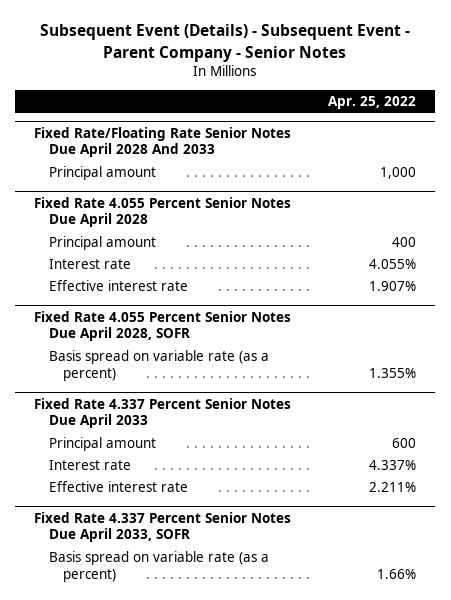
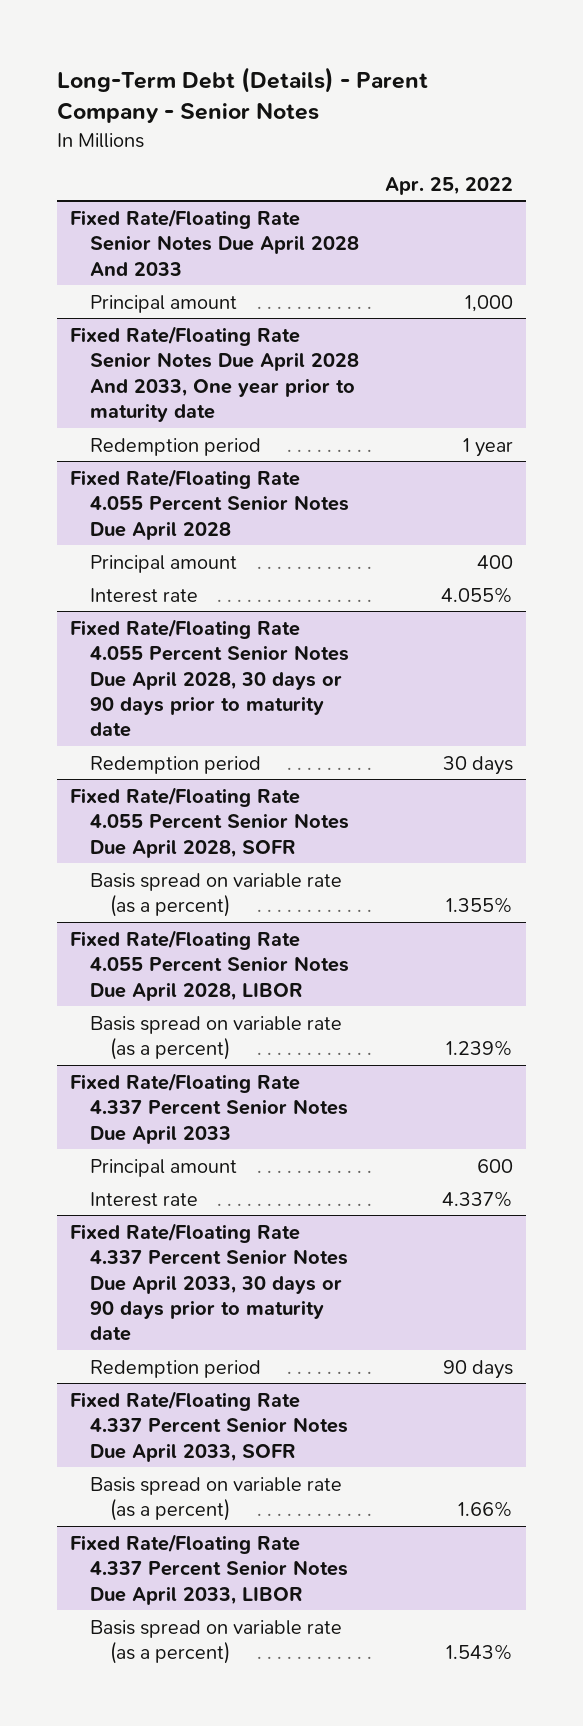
- Subsequent Event (Details) - Subsequent Event - Parent Company - Senior Notes
+ Long-Term Debt (Details) - Parent Company - Senior Notes
- Fixed Rate 4.055 Percent Senior Notes Due April 2028
+ Fixed Rate/Floating Rate Senior Notes Due April 2028 And 2033, One year prior to maturity date
+ Redemption period | 1 year
+ Fixed Rate/Floating Rate 4.055 Percent Senior Notes Due April 2028
- Effective interest rate | 1.907%
- Fixed Rate 4.055 Percent Senior Notes Due April 2028, SOFR
+ Fixed Rate/Floating Rate 4.055 Percent Senior Notes Due April 2028, 30 days or 90 days prior to maturity date
+ Redemption period | 30 days
+ Fixed Rate/Floating Rate 4.055 Percent Senior Notes Due April 2028, SOFR
- Fixed Rate 4.337 Percent Senior Notes Due April 2033
+ Fixed Rate/Floating Rate 4.055 Percent Senior Notes Due April 2028, LIBOR
+ Basis spread on variable rate (as a percent) | 1.239%
+ Fixed Rate/Floating Rate 4.337 Percent Senior Notes Due April 2033
- Effective interest rate | 2.211%
- Fixed Rate 4.337 Percent Senior Notes Due April 2033, SOFR
+ Fixed Rate/Floating Rate 4.337 Percent Senior Notes Due April 2033, 30 days or 90 days prior to maturity date
+ Redemption period | 90 days
+ Fixed Rate/Floating Rate 4.337 Percent Senior Notes Due April 2033, SOFR
+ Fixed Rate/Floating Rate 4.337 Percent Senior Notes Due April 2033, LIBOR
+ Basis spread on variable rate (as a percent) | 1.543%

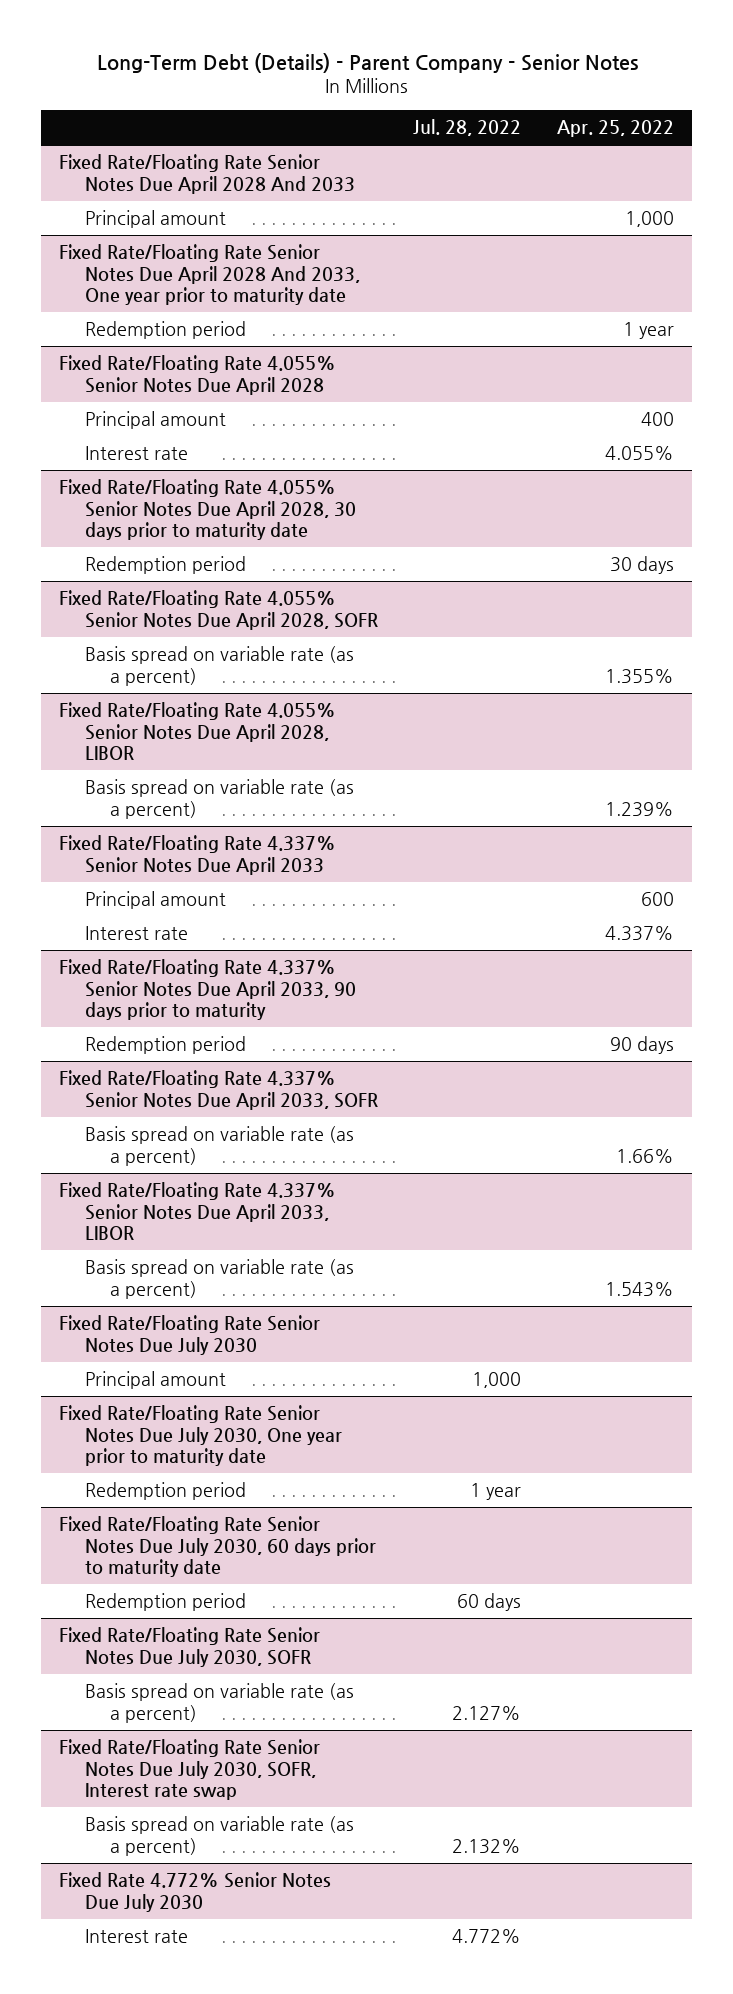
- | Apr. 25, 2022
+ | Jul. 28, 2022 | Apr. 25, 2022
- Fixed Rate/Floating Rate 4.055 Percent Senior Notes Due April 2028
+ Fixed Rate/Floating Rate 4.055% Senior Notes Due April 2028
- Fixed Rate/Floating Rate 4.055 Percent Senior Notes Due April 2028, 30 days or 90 days prior to maturity date
+ Fixed Rate/Floating Rate 4.055% Senior Notes Due April 2028, 30 days prior to maturity date
- Fixed Rate/Floating Rate 4.055 Percent Senior Notes Due April 2028, SOFR
+ Fixed Rate/Floating Rate 4.055% Senior Notes Due April 2028, SOFR
- Fixed Rate/Floating Rate 4.055 Percent Senior Notes Due April 2028, LIBOR
+ Fixed Rate/Floating Rate 4.055% Senior Notes Due April 2028, LIBOR
- Fixed Rate/Floating Rate 4.337 Percent Senior Notes Due April 2033
+ Fixed Rate/Floating Rate 4.337% Senior Notes Due April 2033
- Fixed Rate/Floating Rate 4.337 Percent Senior Notes Due April 2033, 30 days or 90 days prior to maturity date
+ Fixed Rate/Floating Rate 4.337% Senior Notes Due April 2033, 90 days prior to maturity
- Fixed Rate/Floating Rate 4.337 Percent Senior Notes Due April 2033, SOFR
+ Fixed Rate/Floating Rate 4.337% Senior Notes Due April 2033, SOFR
- Fixed Rate/Floating Rate 4.337 Percent Senior Notes Due April 2033, LIBOR
+ Fixed Rate/Floating Rate 4.337% Senior Notes Due April 2033, LIBOR
+ Fixed Rate/Floating Rate Senior Notes Due July 2030
+ Principal amount | 1,000 |
+ Fixed Rate/Floating Rate Senior Notes Due July 2030, One year prior to maturity date
+ Redemption period | 1 year |
+ Fixed Rate/Floating Rate Senior Notes Due July 2030, 60 days prior to maturity date
+ Redemption period | 60 days |
+ Fixed Rate/Floating Rate Senior Notes Due July 2030, SOFR
+ Basis spread on variable rate (as a percent) | 2.127% |
+ Fixed Rate/Floating Rate Senior Notes Due July 2030, SOFR, Interest rate swap
+ Basis spread on variable rate (as a percent) | 2.132% |
+ Fixed Rate 4.772% Senior Notes Due July 2030
+ Interest rate | 4.772% |

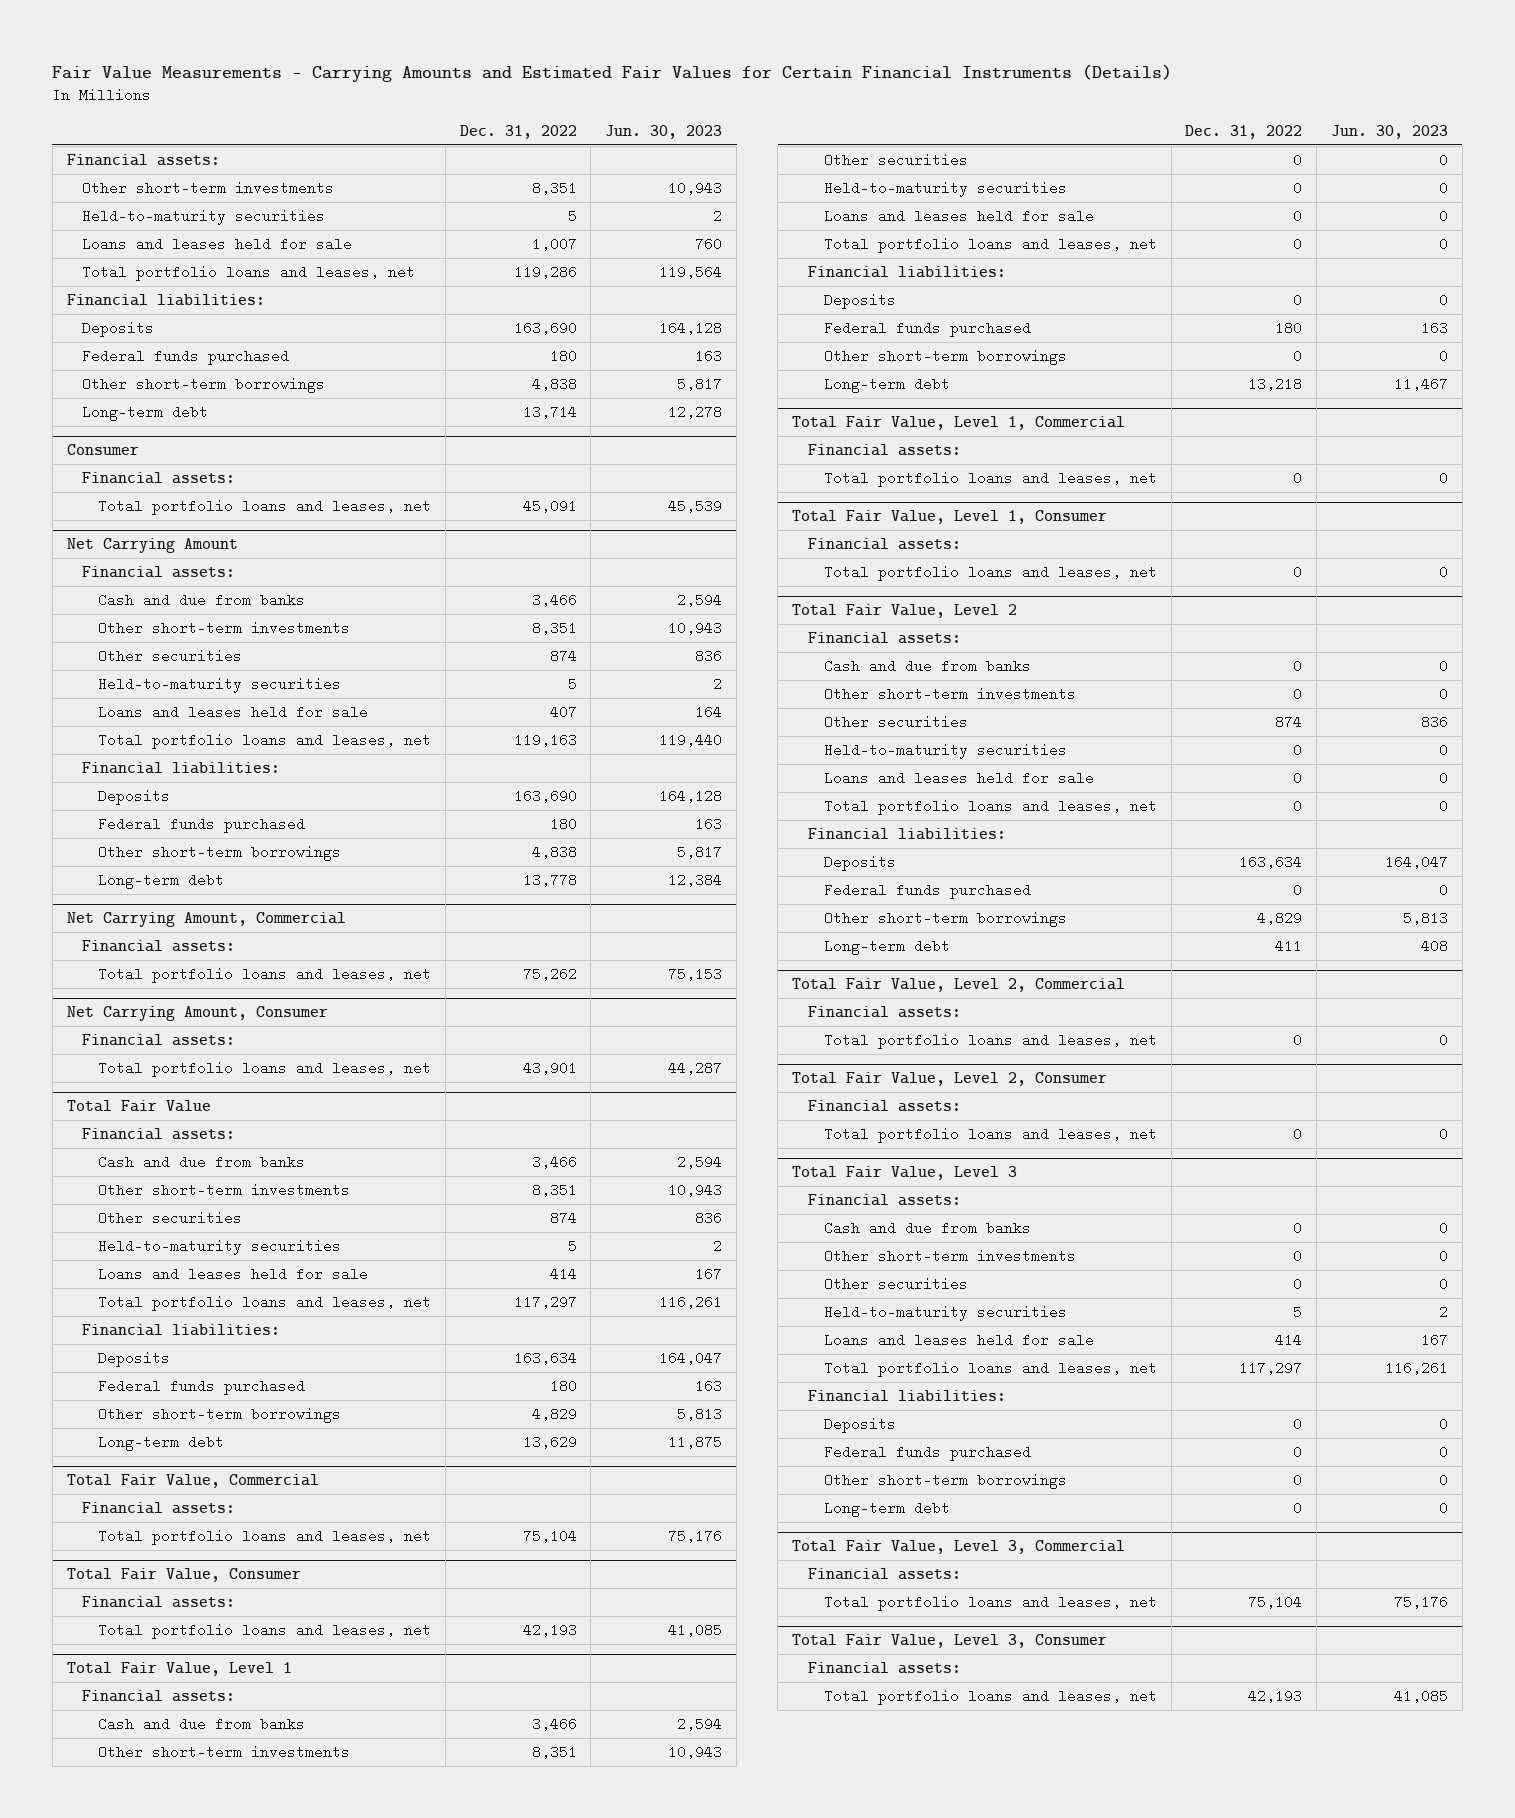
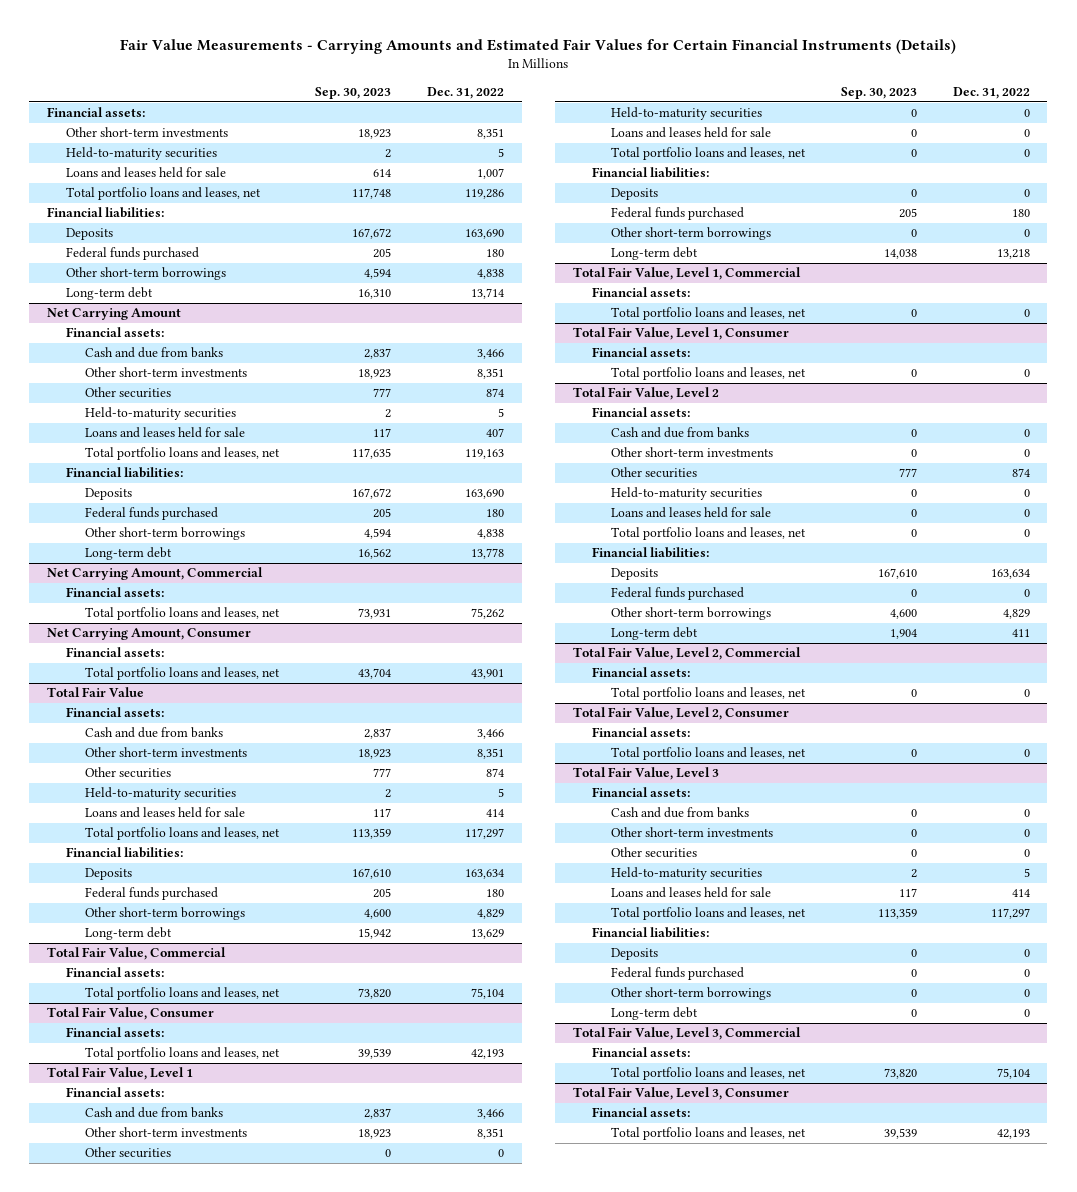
- | Dec. 31, 2022 | Jun. 30, 2023
+ | Sep. 30, 2023 | Dec. 31, 2022
- Consumer
- Financial assets:
- Total portfolio loans and leases, net | 45,091 | 45,539

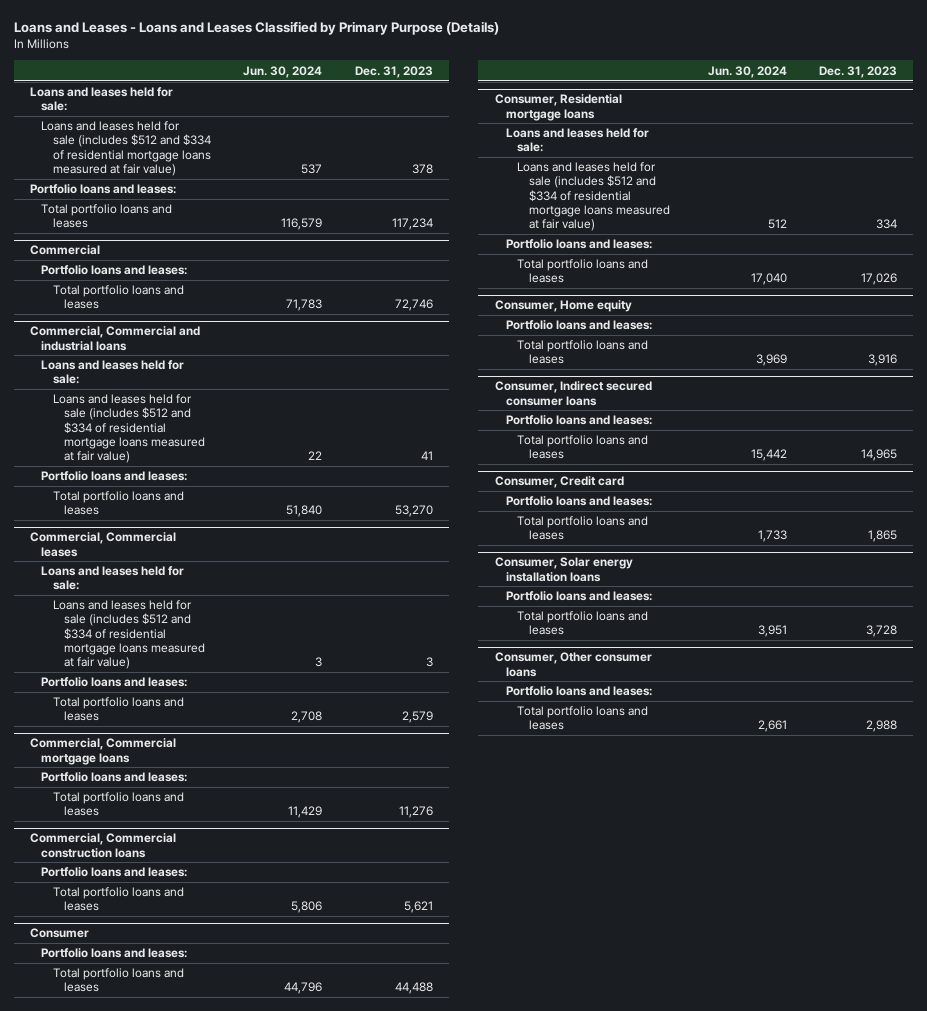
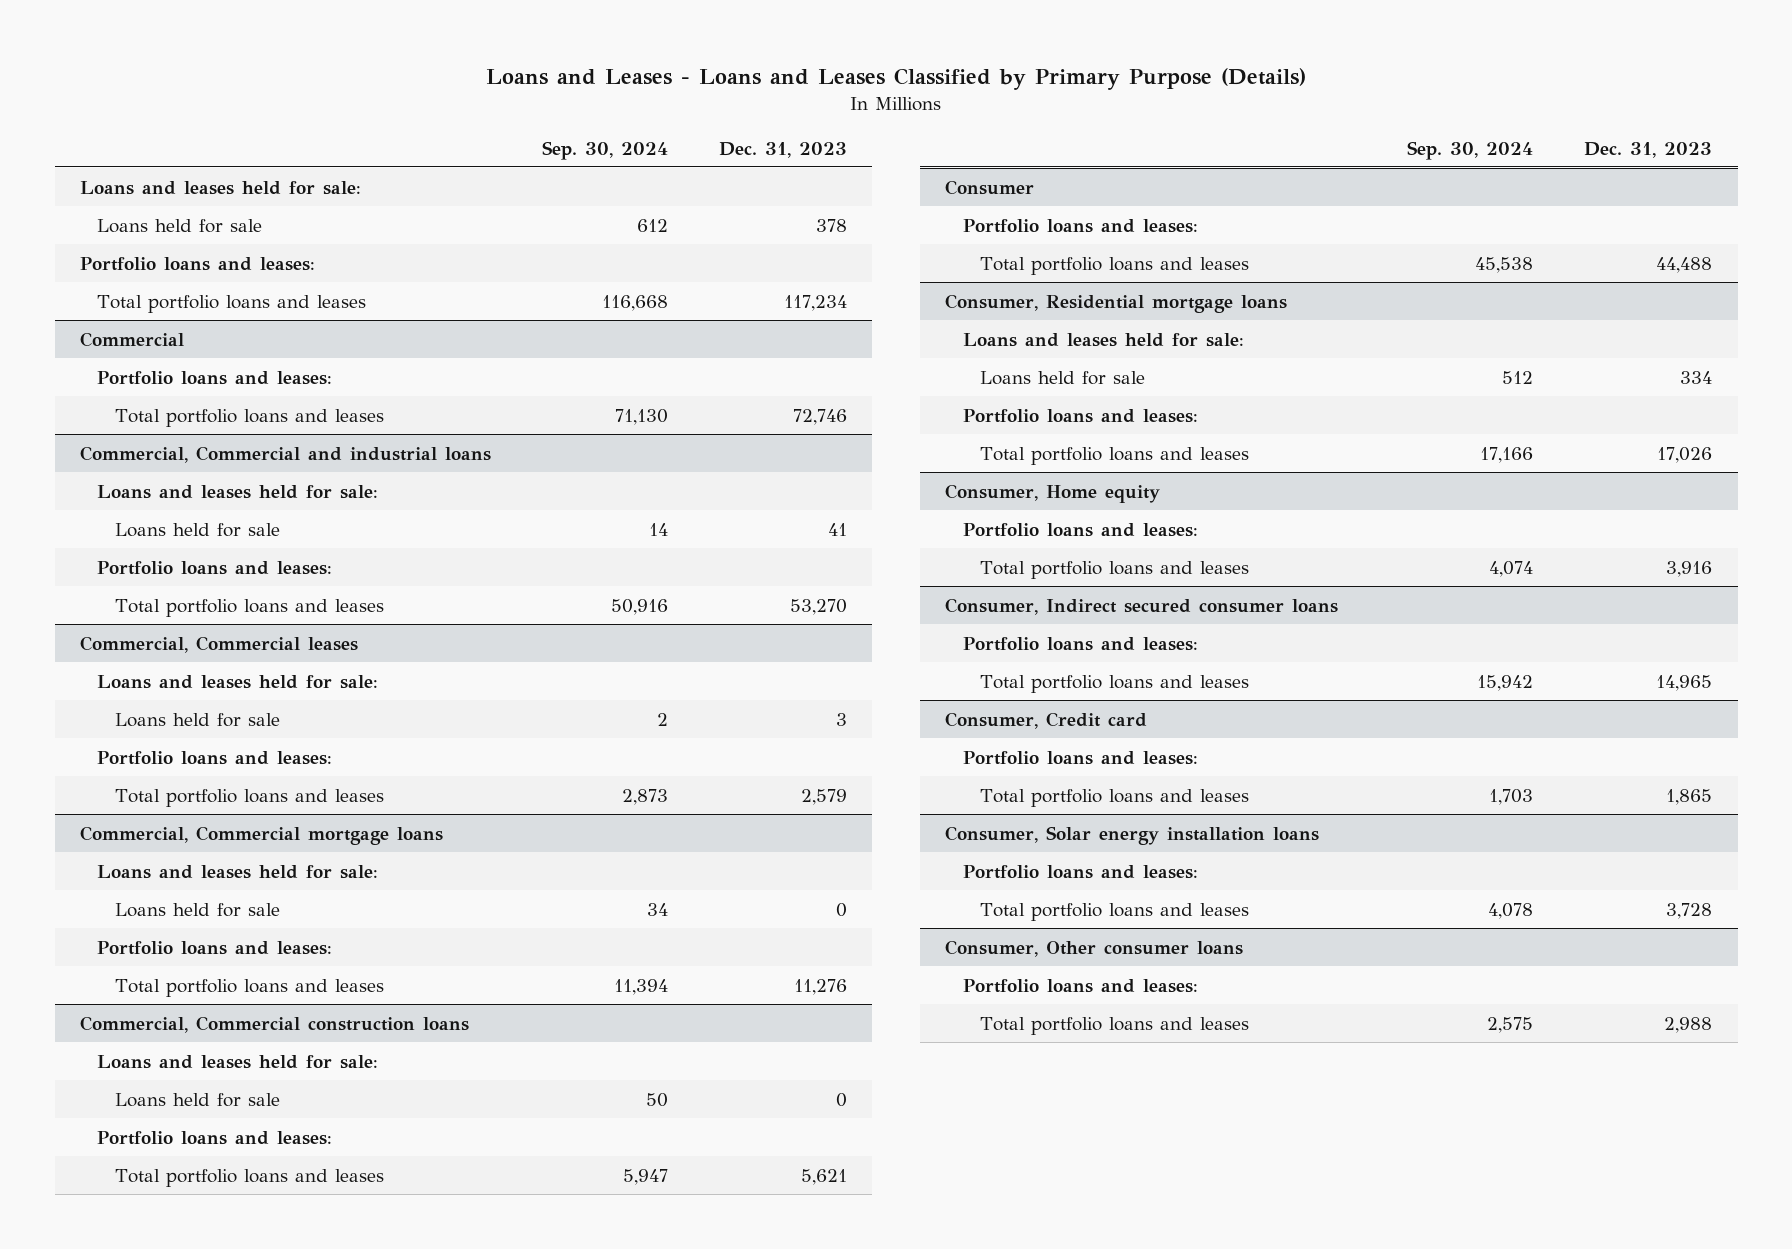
- | Jun. 30, 2024 | Dec. 31, 2023
+ | Sep. 30, 2024 | Dec. 31, 2023
- Loans and leases held for sale (includes $512 and $334 of residential mortgage loans measured at fair value) | 537 | 378
+ Loans held for sale | 612 | 378
@ Commercial, Commercial and industrial loans
- Loans and leases held for sale (includes $512 and $334 of residential mortgage loans measured at fair value) | 22 | 41
+ Loans held for sale | 14 | 41
@ Commercial, Commercial leases
- Loans and leases held for sale (includes $512 and $334 of residential mortgage loans measured at fair value) | 3 | 3
+ Loans held for sale | 2 | 3
@ Commercial, Commercial mortgage loans
+ Loans and leases held for sale:
+ Loans held for sale | 34 | 0
@ Commercial, Commercial construction loans
+ Loans and leases held for sale:
+ Loans held for sale | 50 | 0
@ Consumer, Residential mortgage loans
- Loans and leases held for sale (includes $512 and $334 of residential mortgage loans measured at fair value) | 512 | 334
+ Loans held for sale | 512 | 334

